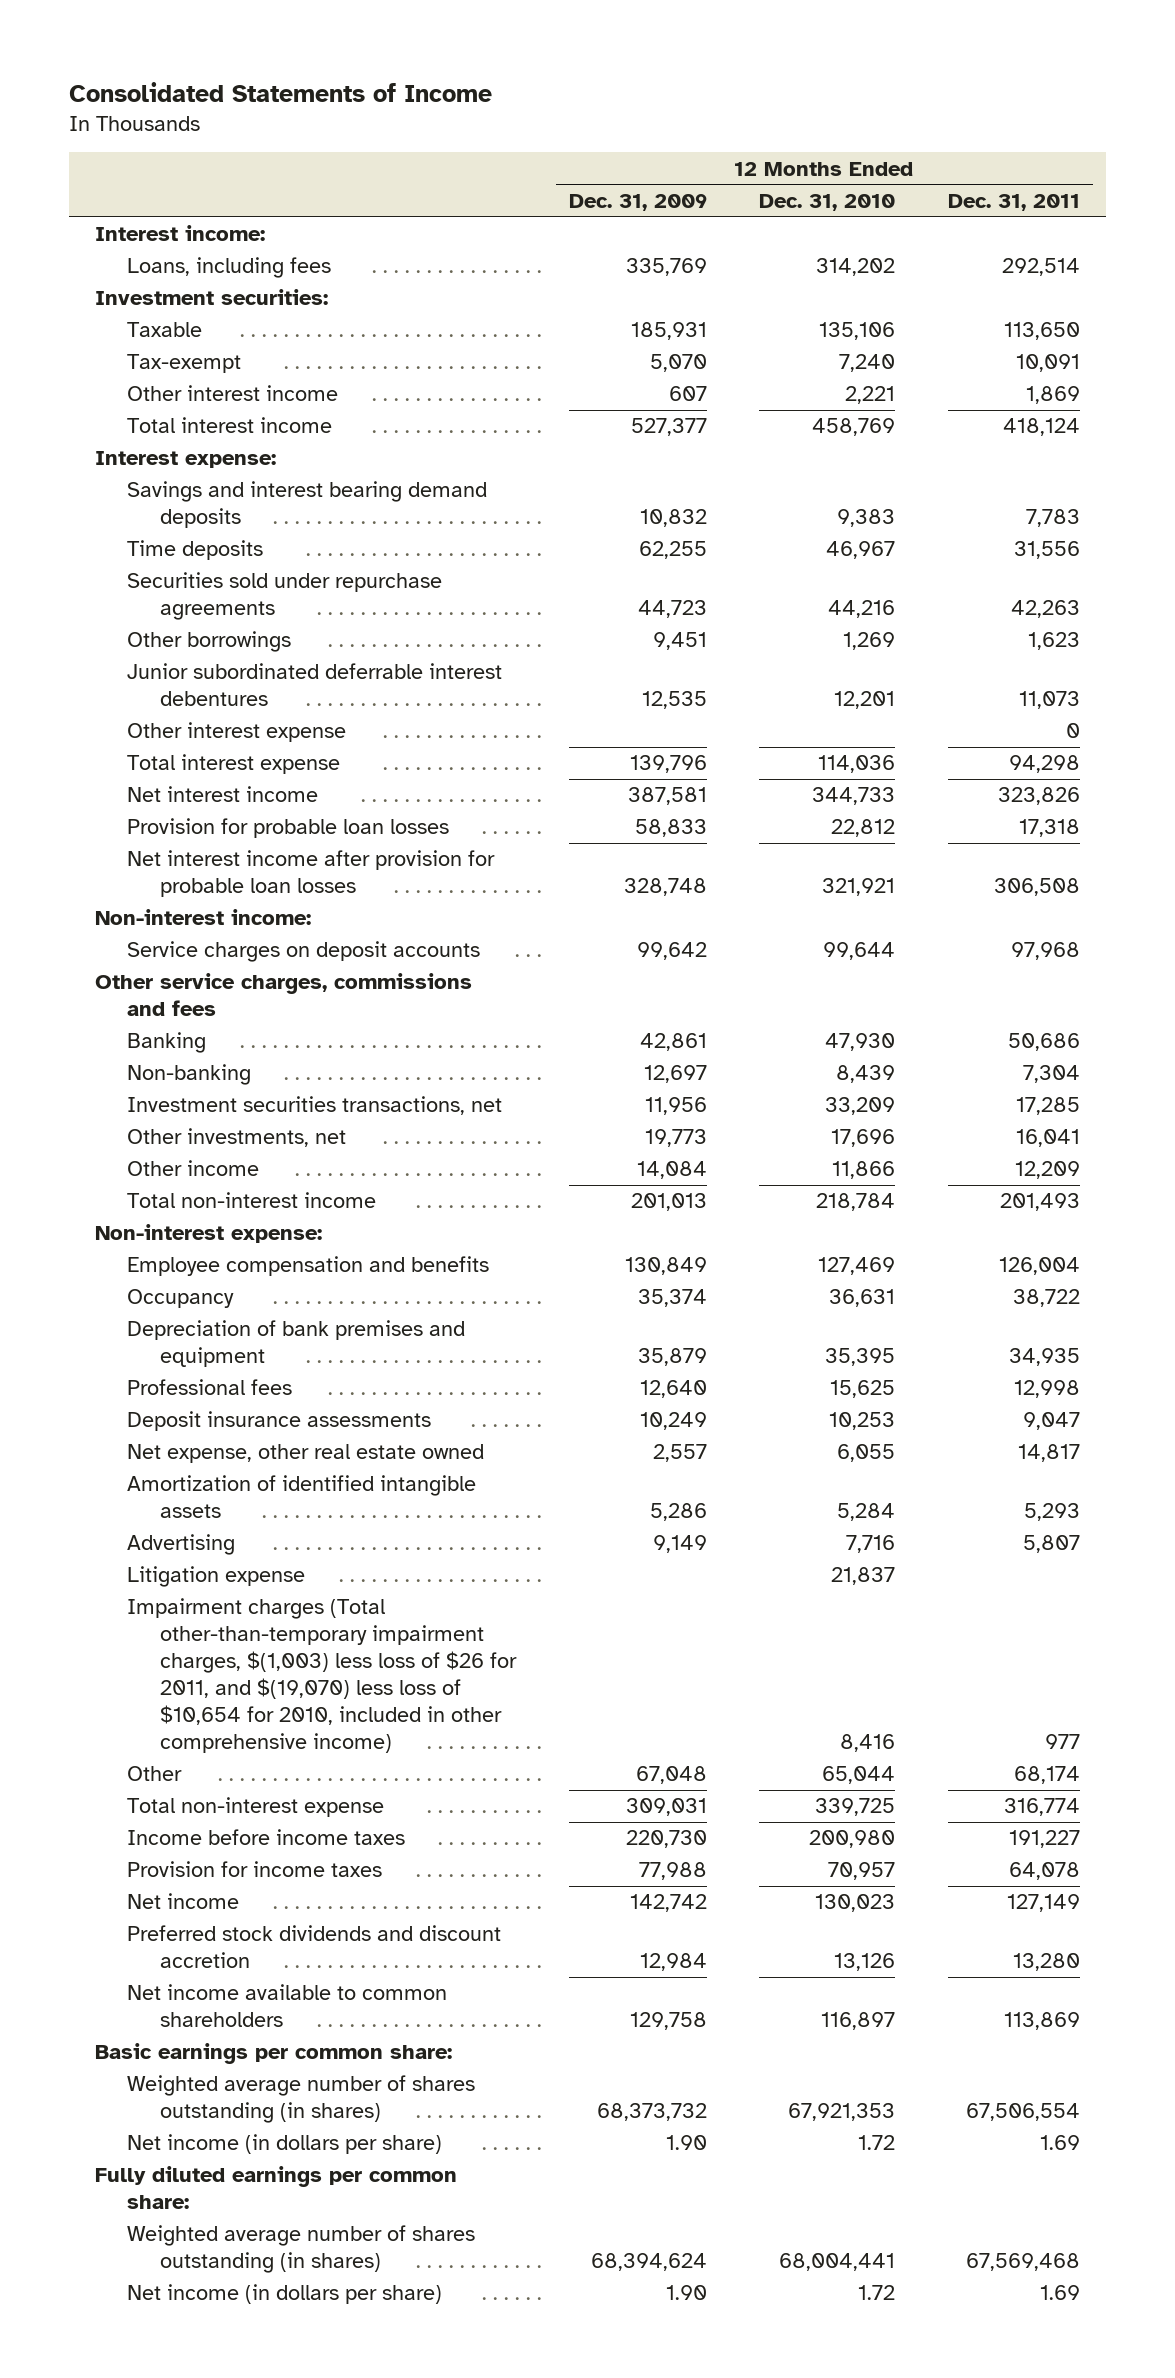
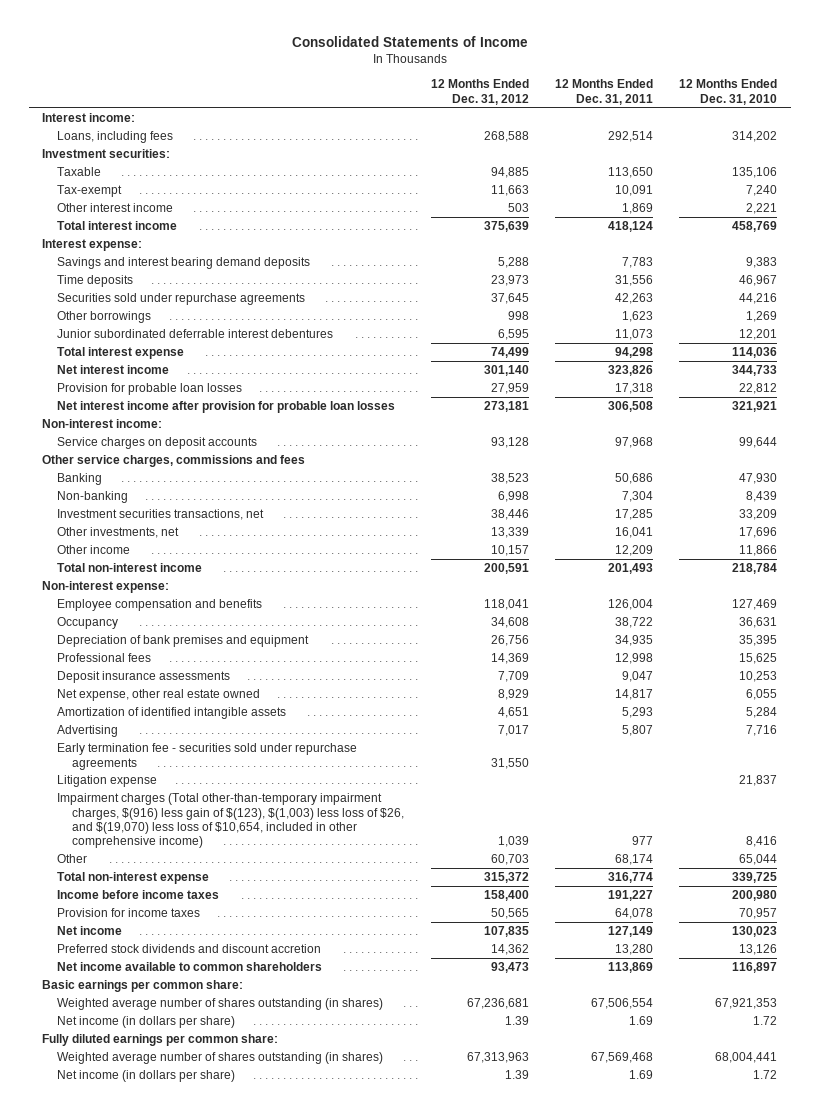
- | 12 Months Ended Dec. 31, 2009 | 12 Months Ended Dec. 31, 2010 | 12 Months Ended Dec. 31, 2011
+ | 12 Months Ended Dec. 31, 2012 | 12 Months Ended Dec. 31, 2011 | 12 Months Ended Dec. 31, 2010
- Other interest expense | | | 0
+ Early termination fee - securities sold under repurchase agreements | 31,550 | |
- Impairment charges (Total other-than-temporary impairment charges, $(1,003) less loss of $26 for 2011, and $(19,070) less loss of $10,654 for 2010, included in other comprehensive income) | | 8,416 | 977
+ Impairment charges (Total other-than-temporary impairment charges, $(916) less gain of $(123), $(1,003) less loss of $26, and $(19,070) less loss of $10,654, included in other comprehensive income) | 1,039 | 977 | 8,416

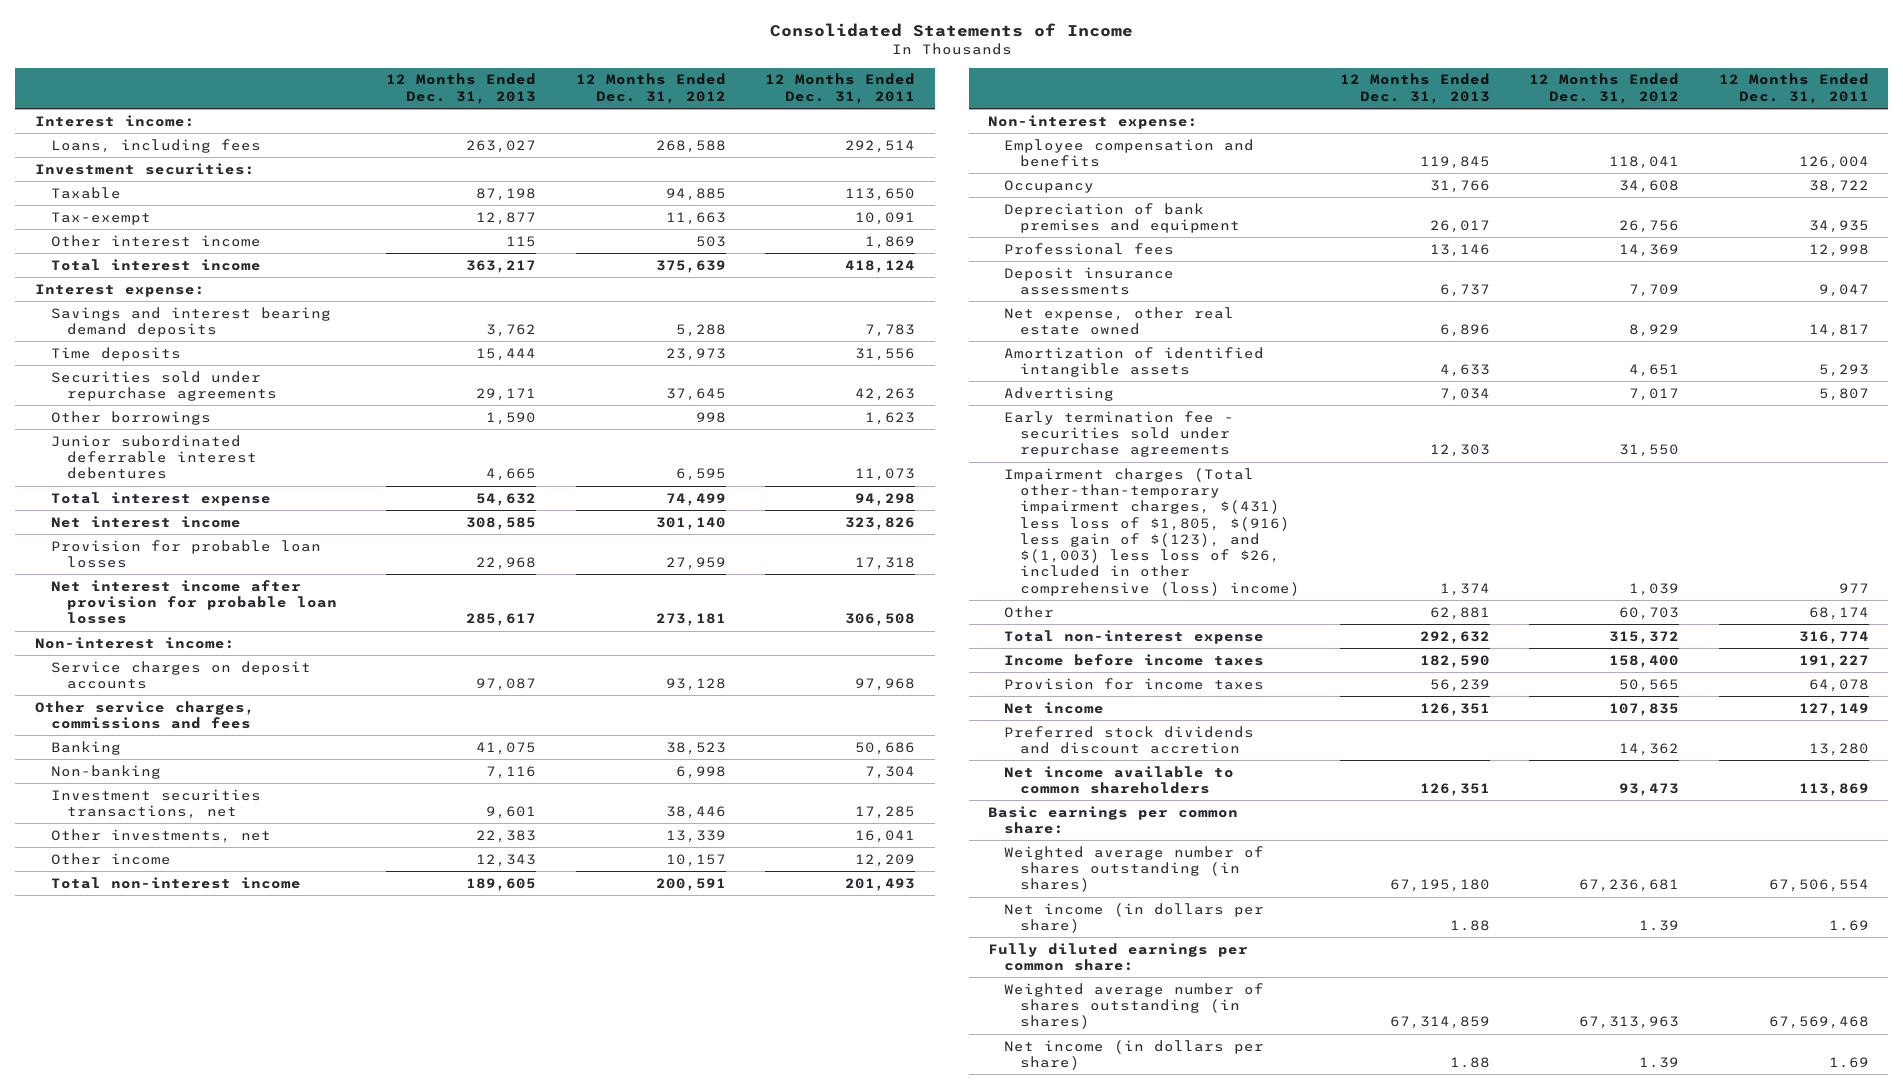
- | 12 Months Ended Dec. 31, 2012 | 12 Months Ended Dec. 31, 2011 | 12 Months Ended Dec. 31, 2010
+ | 12 Months Ended Dec. 31, 2013 | 12 Months Ended Dec. 31, 2012 | 12 Months Ended Dec. 31, 2011
- Litigation expense | | | 21,837
- Impairment charges (Total other-than-temporary impairment charges, $(916) less gain of $(123), $(1,003) less loss of $26, and $(19,070) less loss of $10,654, included in other comprehensive income) | 1,039 | 977 | 8,416
+ Impairment charges (Total other-than-temporary impairment charges, $(431) less loss of $1,805, $(916) less gain of $(123), and $(1,003) less loss of $26, included in other comprehensive (loss) income) | 1,374 | 1,039 | 977

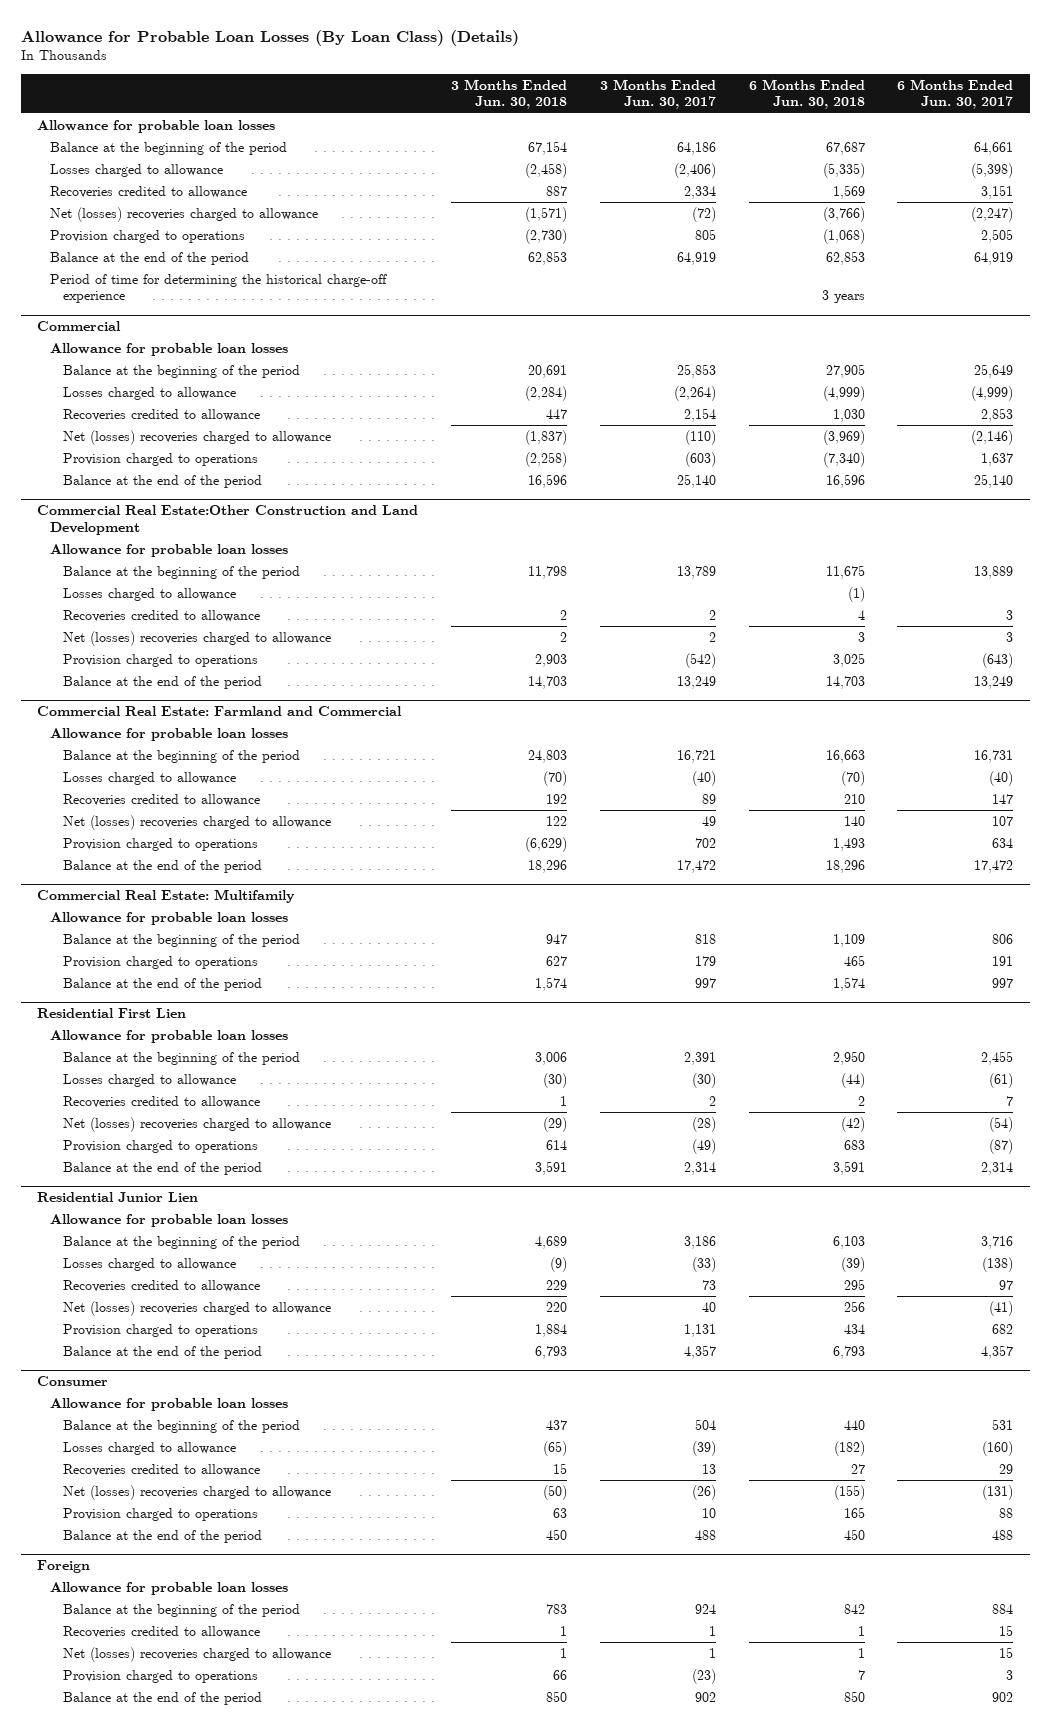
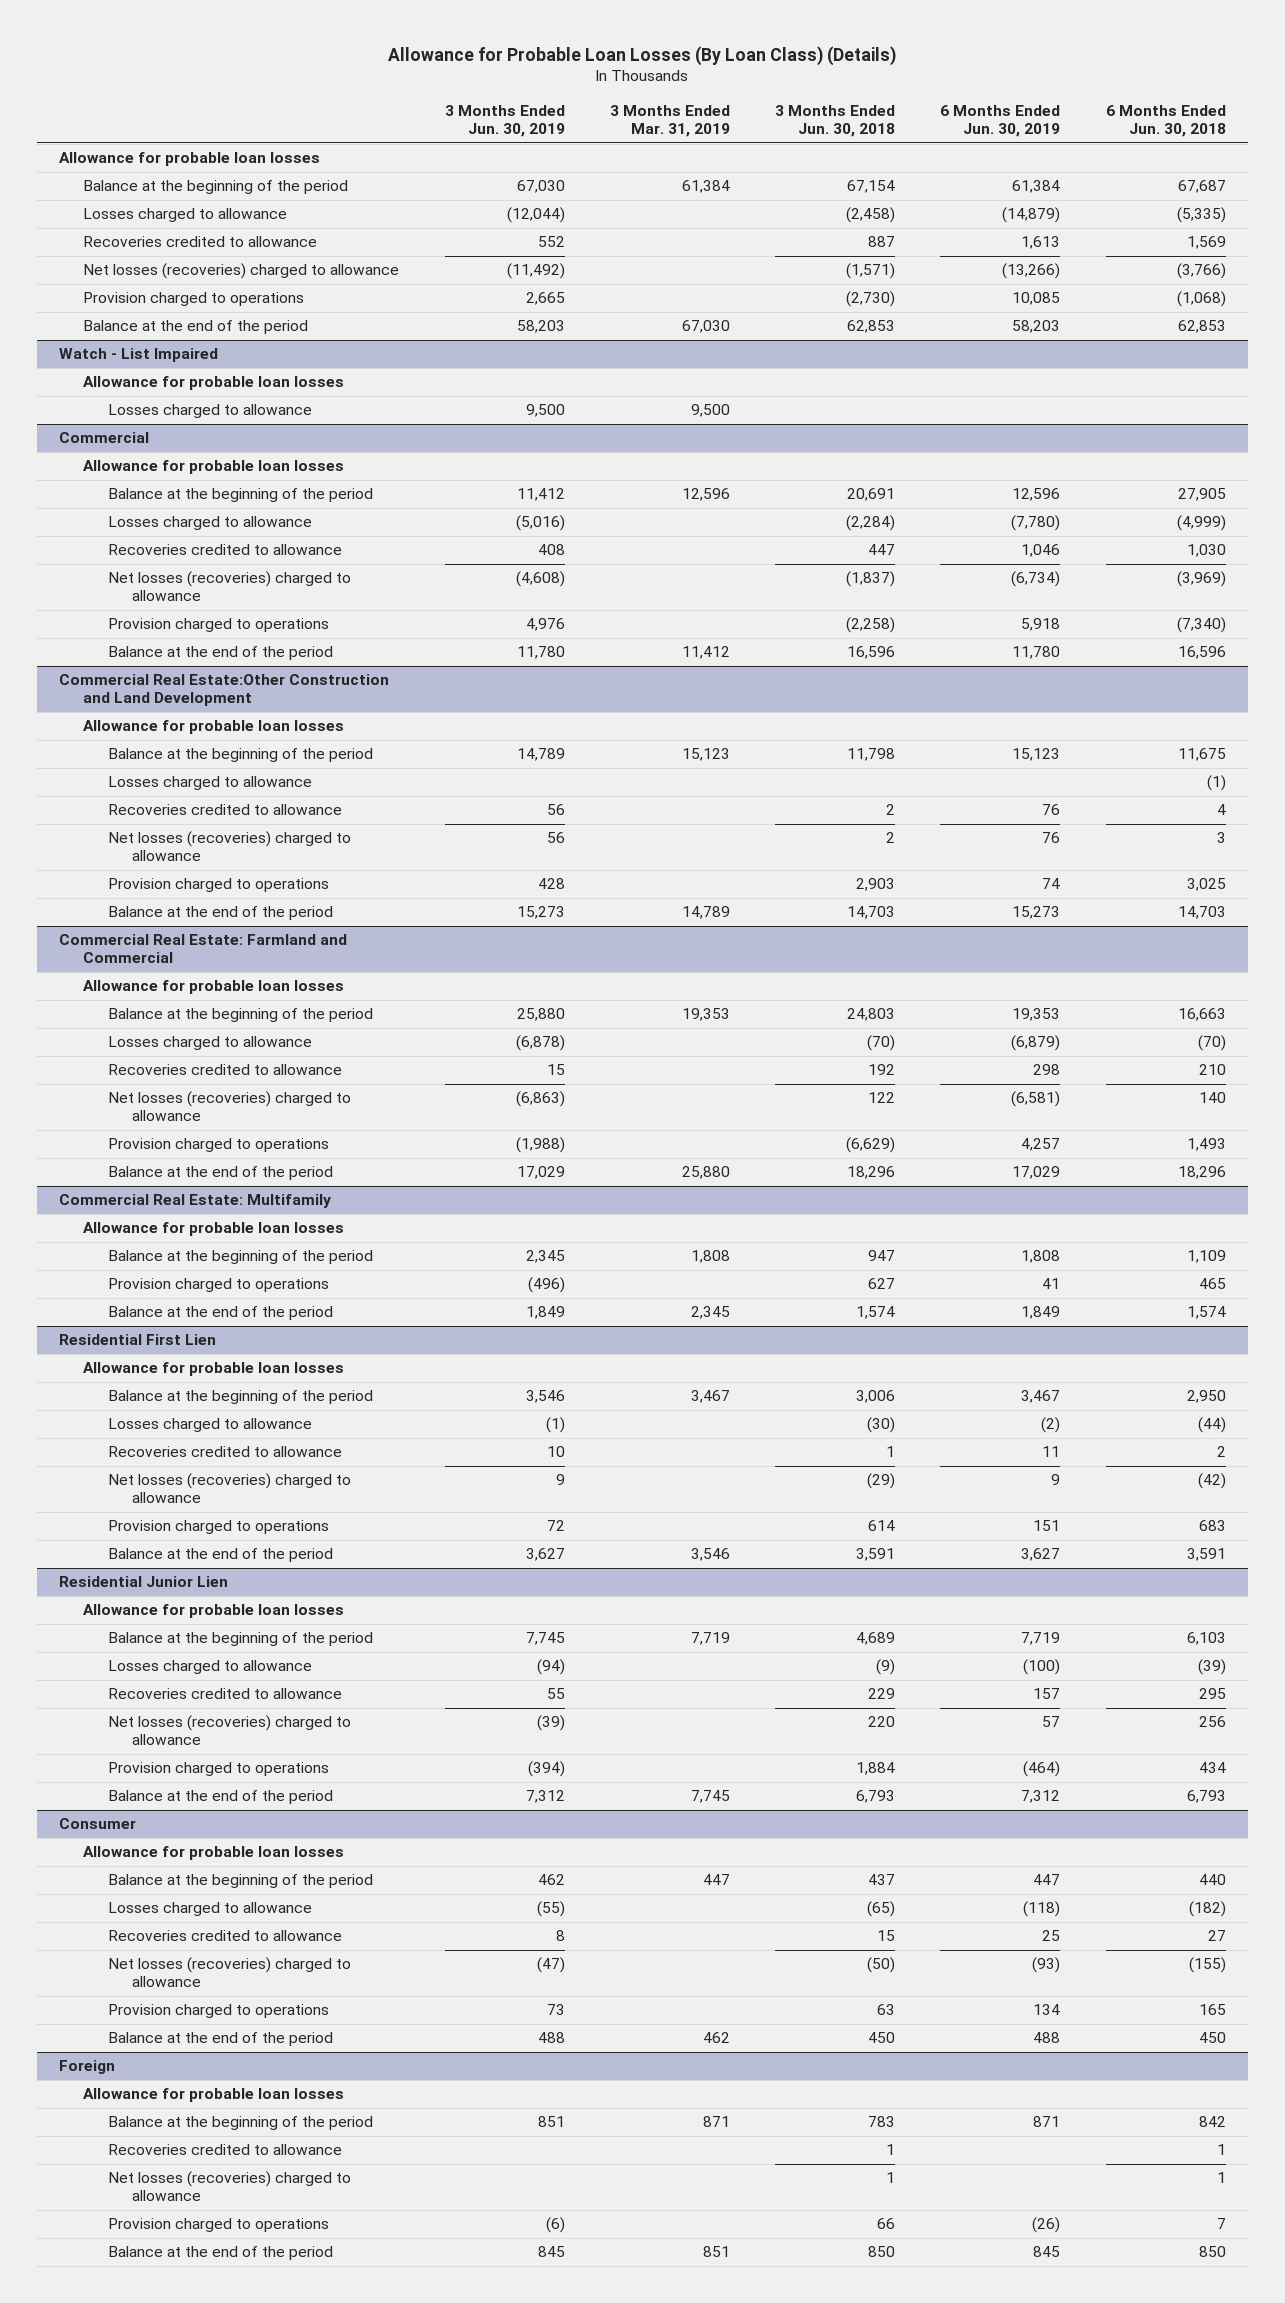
- | 3 Months Ended Jun. 30, 2018 | 3 Months Ended Jun. 30, 2017 | 6 Months Ended Jun. 30, 2018 | 6 Months Ended Jun. 30, 2017
+ | 3 Months Ended Jun. 30, 2019 | 3 Months Ended Mar. 31, 2019 | 3 Months Ended Jun. 30, 2018 | 6 Months Ended Jun. 30, 2019 | 6 Months Ended Jun. 30, 2018
- Net (losses) recoveries charged to allowance | (1,571) | (72) | (3,766) | (2,247)
+ Net losses (recoveries) charged to allowance | (11,492) | | (1,571) | (13,266) | (3,766)
- Period of time for determining the historical charge-off experience | | | 3 years |
+ Watch - List Impaired
+ Allowance for probable loan losses
+ Losses charged to allowance | 9,500 | 9,500 | | |
@ Commercial
- Net (losses) recoveries charged to allowance | (1,837) | (110) | (3,969) | (2,146)
+ Net losses (recoveries) charged to allowance | (4,608) | | (1,837) | (6,734) | (3,969)
@ Commercial Real Estate:Other Construction and Land Development
- Net (losses) recoveries charged to allowance | 2 | 2 | 3 | 3
+ Net losses (recoveries) charged to allowance | 56 | | 2 | 76 | 3
@ Commercial Real Estate: Farmland and Commercial
- Net (losses) recoveries charged to allowance | 122 | 49 | 140 | 107
+ Net losses (recoveries) charged to allowance | (6,863) | | 122 | (6,581) | 140
@ Residential First Lien
- Net (losses) recoveries charged to allowance | (29) | (28) | (42) | (54)
+ Net losses (recoveries) charged to allowance | 9 | | (29) | 9 | (42)
@ Residential Junior Lien
- Net (losses) recoveries charged to allowance | 220 | 40 | 256 | (41)
+ Net losses (recoveries) charged to allowance | (39) | | 220 | 57 | 256
@ Consumer
- Net (losses) recoveries charged to allowance | (50) | (26) | (155) | (131)
+ Net losses (recoveries) charged to allowance | (47) | | (50) | (93) | (155)
@ Foreign
- Net (losses) recoveries charged to allowance | 1 | 1 | 1 | 15
+ Net losses (recoveries) charged to allowance | | | 1 | | 1

